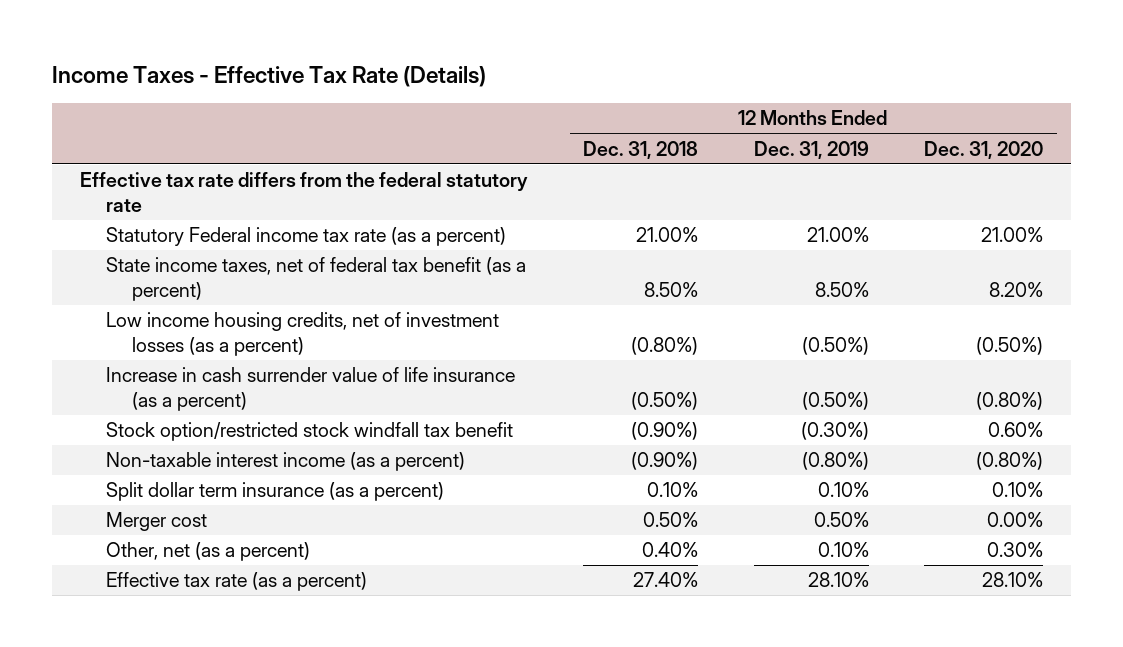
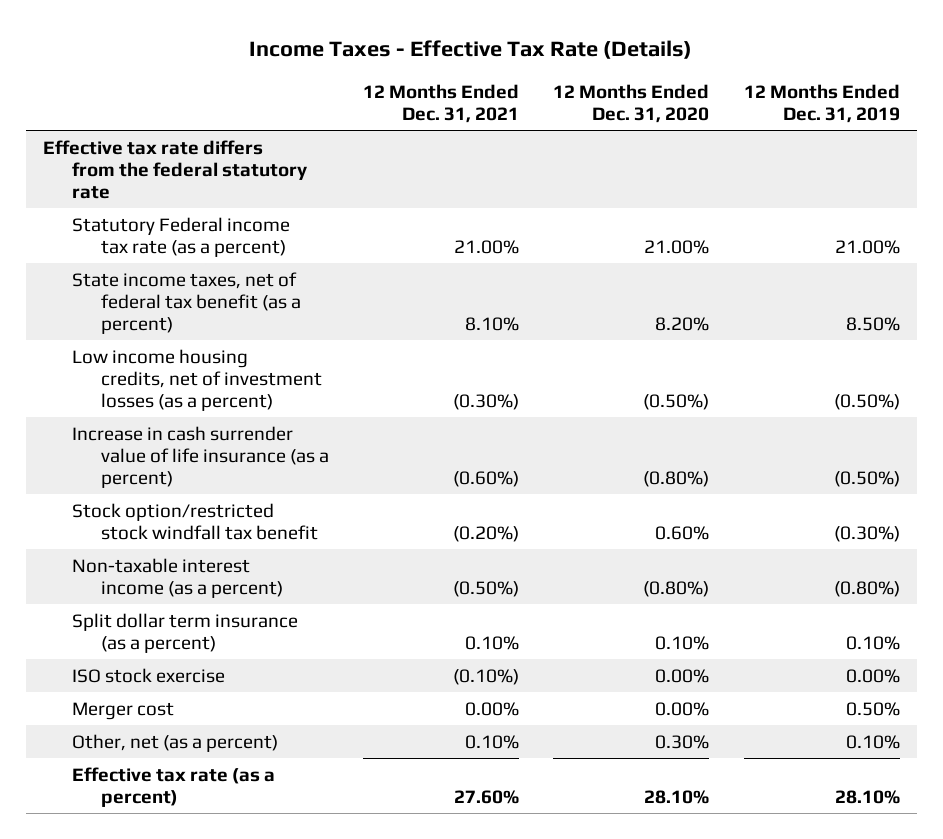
- | 12 Months Ended Dec. 31, 2018 | 12 Months Ended Dec. 31, 2019 | 12 Months Ended Dec. 31, 2020
+ | 12 Months Ended Dec. 31, 2021 | 12 Months Ended Dec. 31, 2020 | 12 Months Ended Dec. 31, 2019
+ ISO stock exercise | (0.10%) | 0.00% | 0.00%

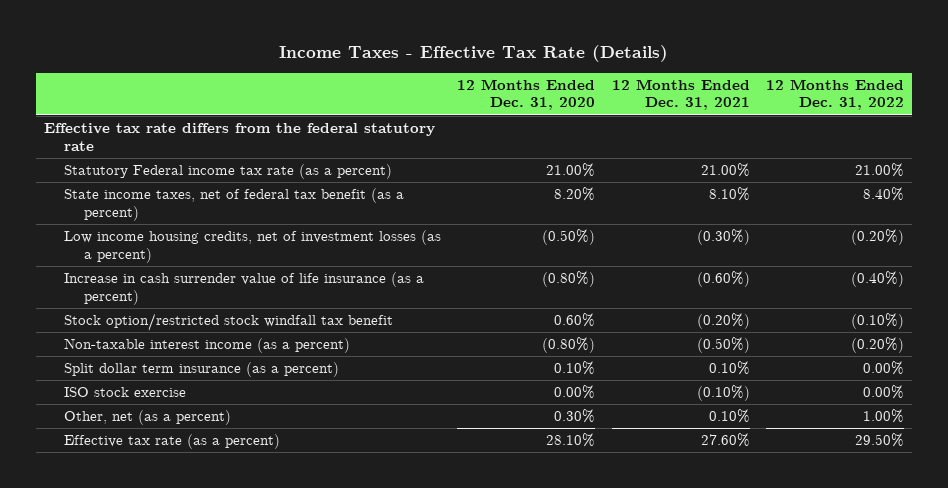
- | 12 Months Ended Dec. 31, 2021 | 12 Months Ended Dec. 31, 2020 | 12 Months Ended Dec. 31, 2019
+ | 12 Months Ended Dec. 31, 2020 | 12 Months Ended Dec. 31, 2021 | 12 Months Ended Dec. 31, 2022
- Merger cost | 0.00% | 0.00% | 0.50%

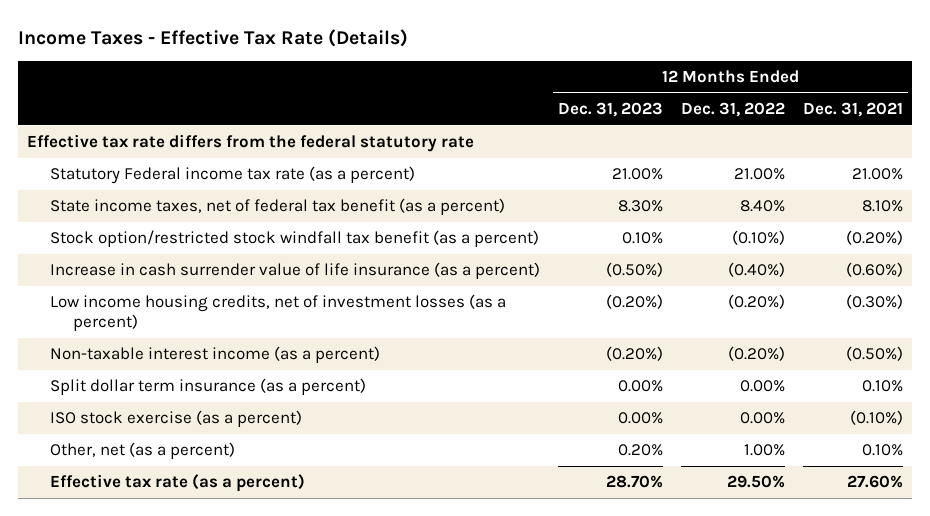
- | 12 Months Ended Dec. 31, 2020 | 12 Months Ended Dec. 31, 2021 | 12 Months Ended Dec. 31, 2022
+ | 12 Months Ended Dec. 31, 2023 | 12 Months Ended Dec. 31, 2022 | 12 Months Ended Dec. 31, 2021
+ Stock option/restricted stock windfall tax benefit (as a percent) | 0.10% | (0.10%) | (0.20%)
- Stock option/restricted stock windfall tax benefit | 0.60% | (0.20%) | (0.10%)
moved down: Low income housing credits, net of investment losses (as a percent) | (0.20%) | (0.20%) | (0.30%)
- ISO stock exercise | 0.00% | (0.10%) | 0.00%
+ ISO stock exercise (as a percent) | 0.00% | 0.00% | (0.10%)

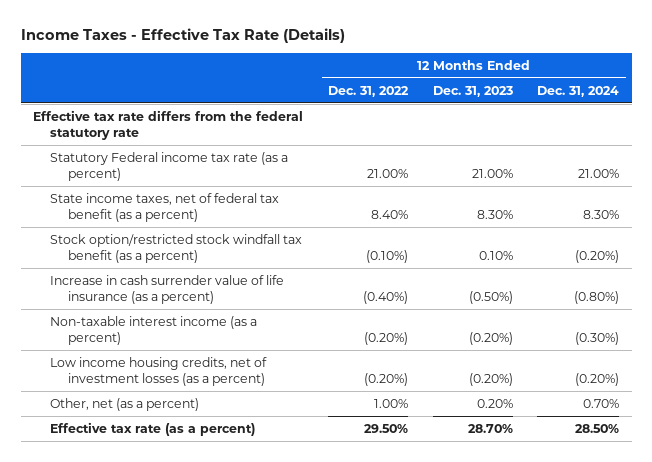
- | 12 Months Ended Dec. 31, 2023 | 12 Months Ended Dec. 31, 2022 | 12 Months Ended Dec. 31, 2021
+ | 12 Months Ended Dec. 31, 2022 | 12 Months Ended Dec. 31, 2023 | 12 Months Ended Dec. 31, 2024
- Split dollar term insurance (as a percent) | 0.00% | 0.00% | 0.10%
- ISO stock exercise (as a percent) | 0.00% | 0.00% | (0.10%)
moved down: Low income housing credits, net of investment losses (as a percent) | (0.20%) | (0.20%) | (0.20%)

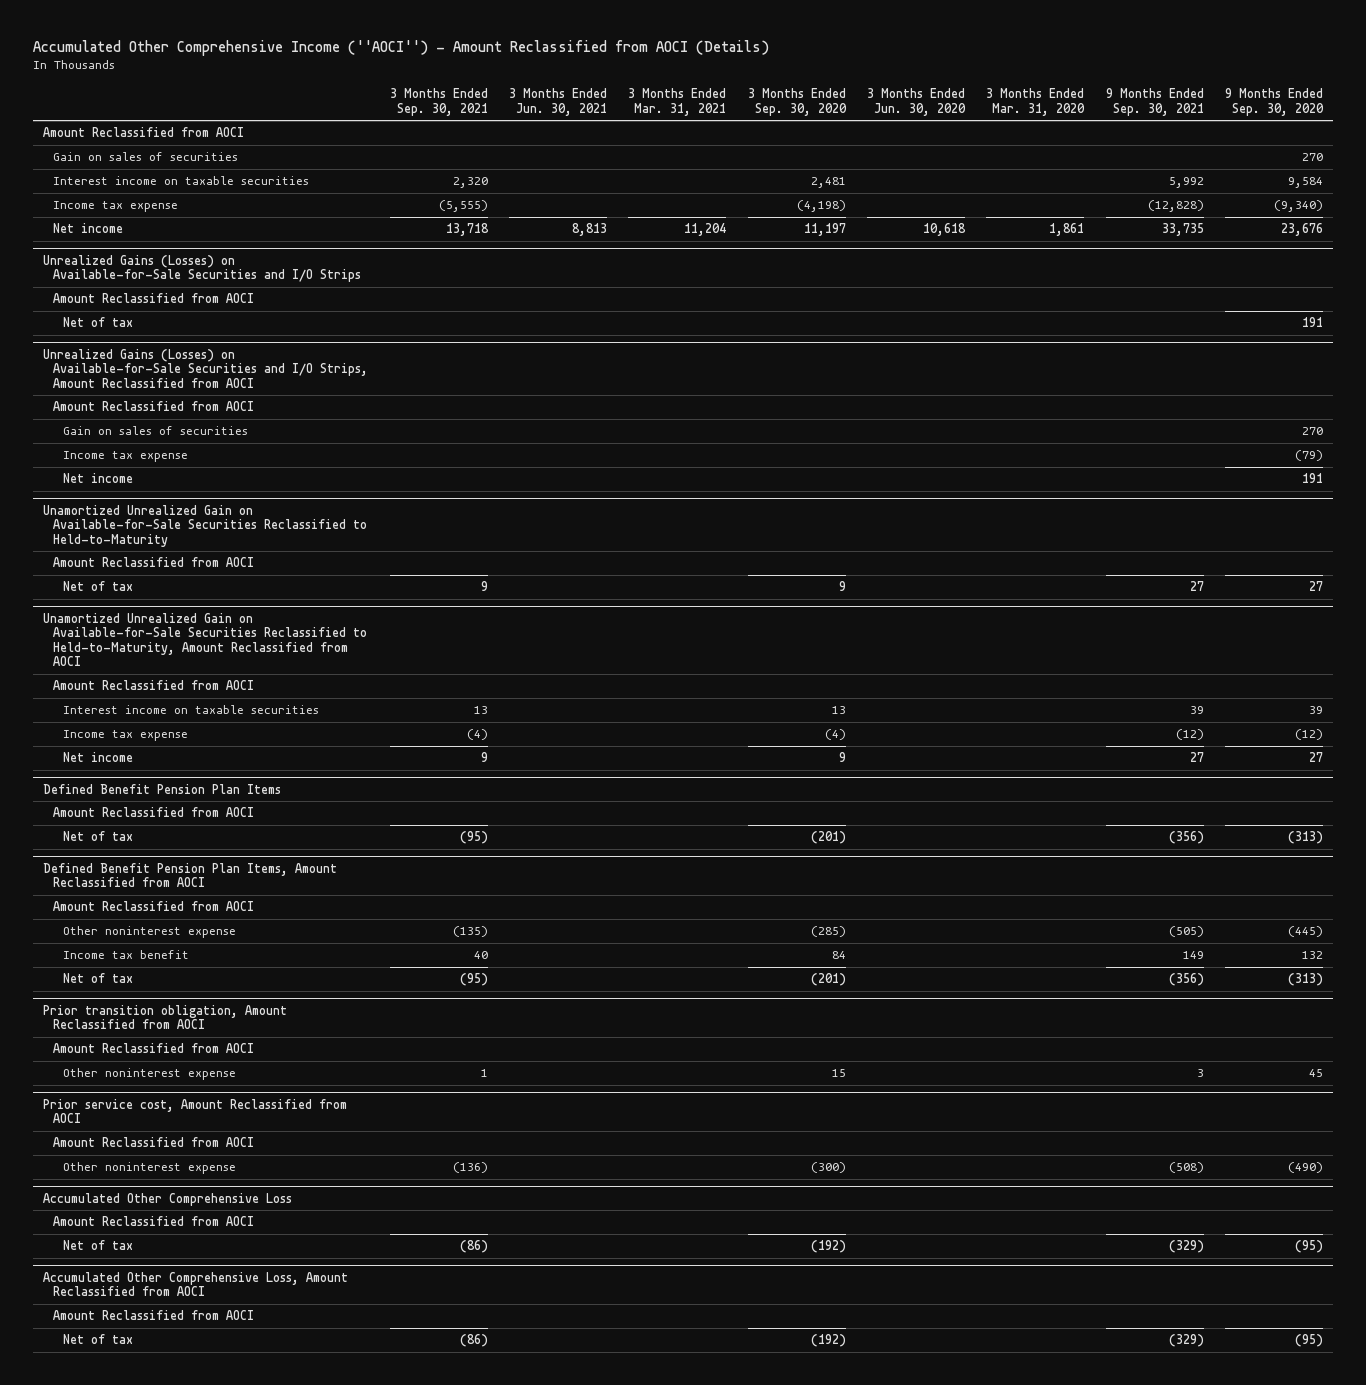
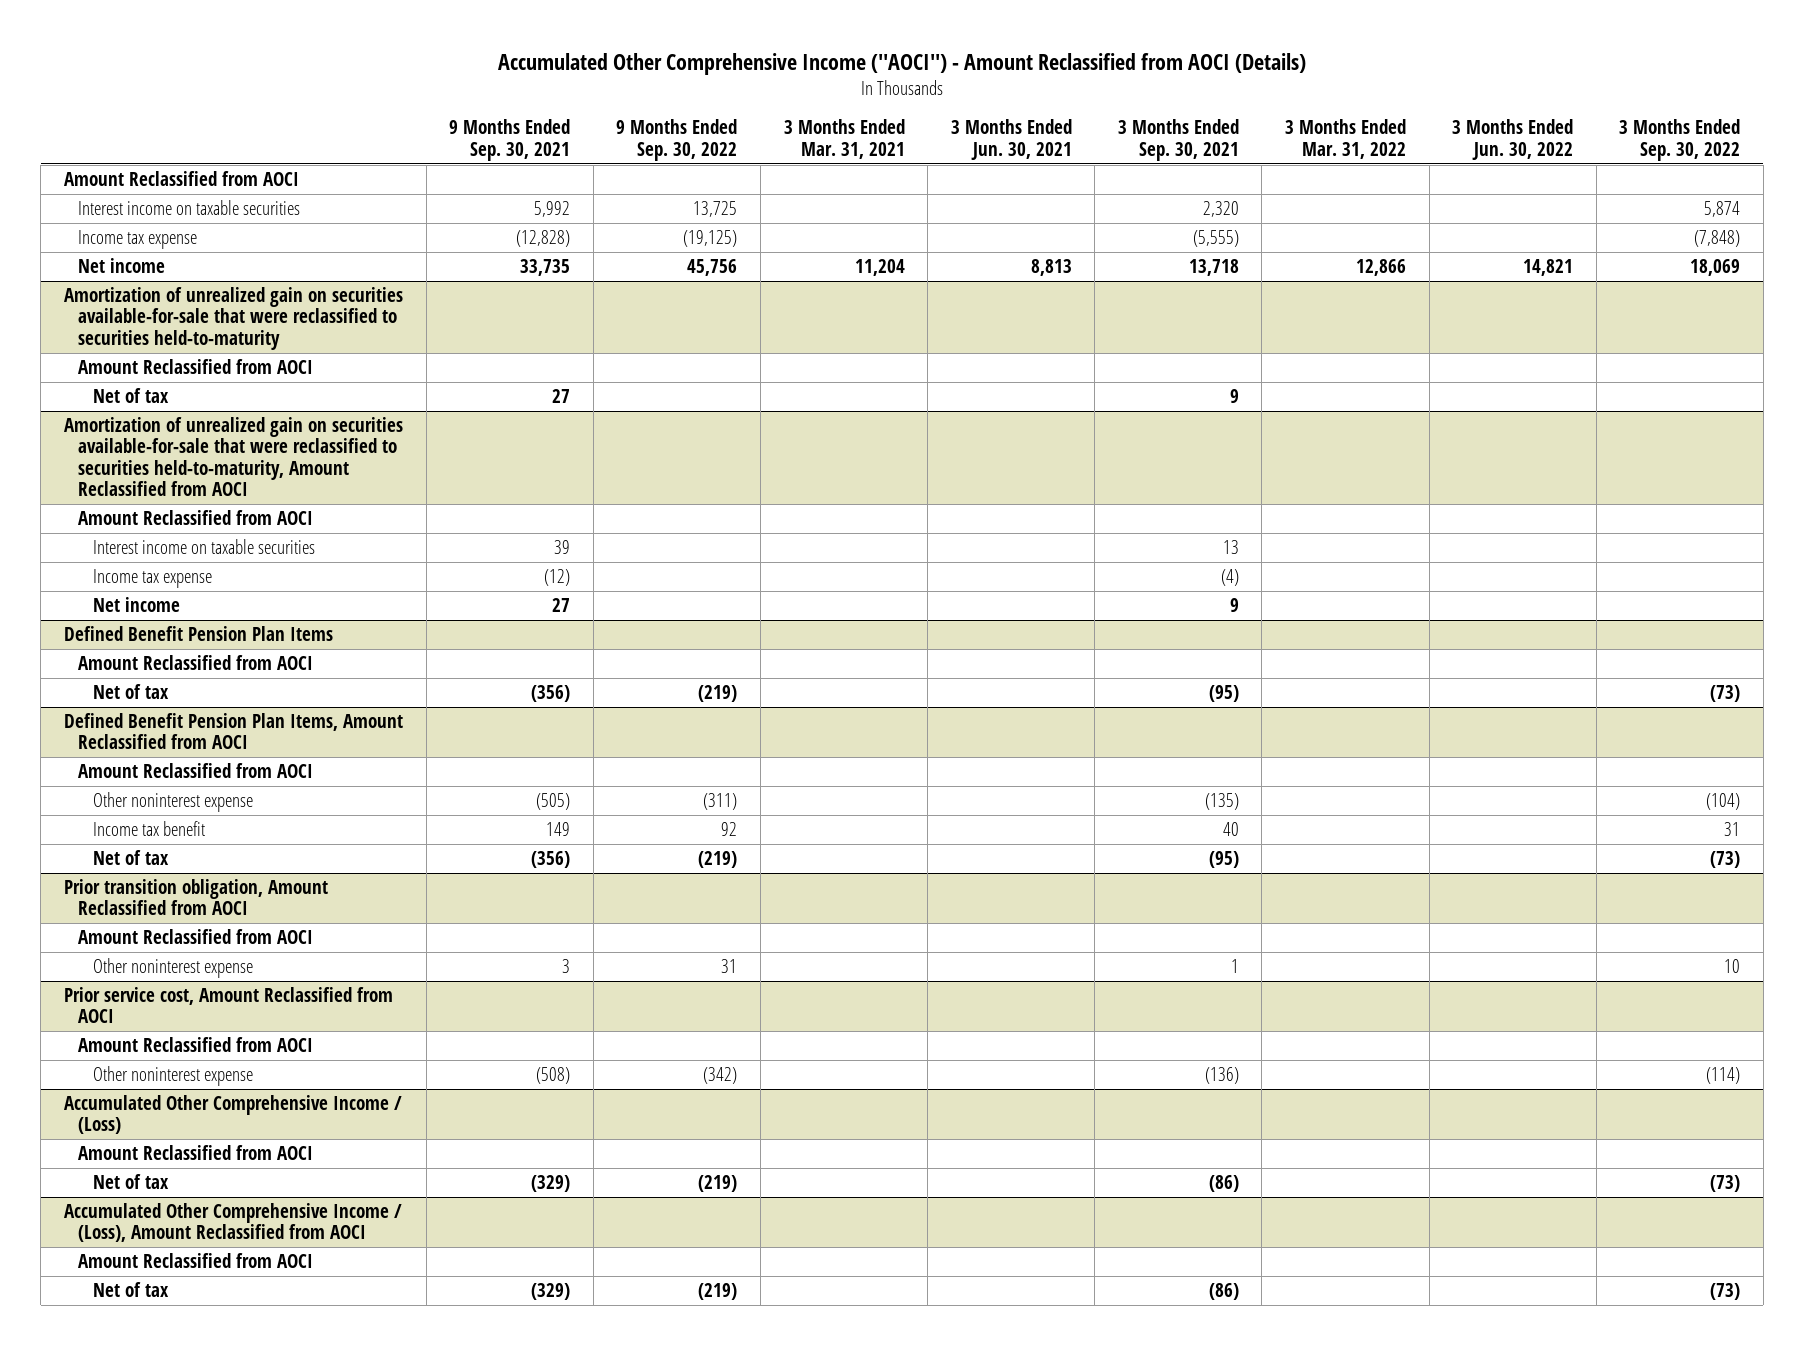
- | 3 Months Ended Sep. 30, 2021 | 3 Months Ended Jun. 30, 2021 | 3 Months Ended Mar. 31, 2021 | 3 Months Ended Sep. 30, 2020 | 3 Months Ended Jun. 30, 2020 | 3 Months Ended Mar. 31, 2020 | 9 Months Ended Sep. 30, 2021 | 9 Months Ended Sep. 30, 2020
+ | 9 Months Ended Sep. 30, 2021 | 9 Months Ended Sep. 30, 2022 | 3 Months Ended Mar. 31, 2021 | 3 Months Ended Jun. 30, 2021 | 3 Months Ended Sep. 30, 2021 | 3 Months Ended Mar. 31, 2022 | 3 Months Ended Jun. 30, 2022 | 3 Months Ended Sep. 30, 2022
- Gain on sales of securities | | | | | | | | 270
- Unrealized Gains (Losses) on Available-for-Sale Securities and I/O Strips
- Amount Reclassified from AOCI
- Net of tax | | | | | | | | 191
- Unrealized Gains (Losses) on Available-for-Sale Securities and I/O Strips, Amount Reclassified from AOCI
- Amount Reclassified from AOCI
- Gain on sales of securities | | | | | | | | 270
- Income tax expense | | | | | | | | (79)
- Net income | | | | | | | | 191
- Unamortized Unrealized Gain on Available-for-Sale Securities Reclassified to Held-to-Maturity
+ Amortization of unrealized gain on securities available-for-sale that were reclassified to securities held-to-maturity
- Unamortized Unrealized Gain on Available-for-Sale Securities Reclassified to Held-to-Maturity, Amount Reclassified from AOCI
+ Amortization of unrealized gain on securities available-for-sale that were reclassified to securities held-to-maturity, Amount Reclassified from AOCI
- Accumulated Other Comprehensive Loss
+ Accumulated Other Comprehensive Income / (Loss)
- Accumulated Other Comprehensive Loss, Amount Reclassified from AOCI
+ Accumulated Other Comprehensive Income / (Loss), Amount Reclassified from AOCI

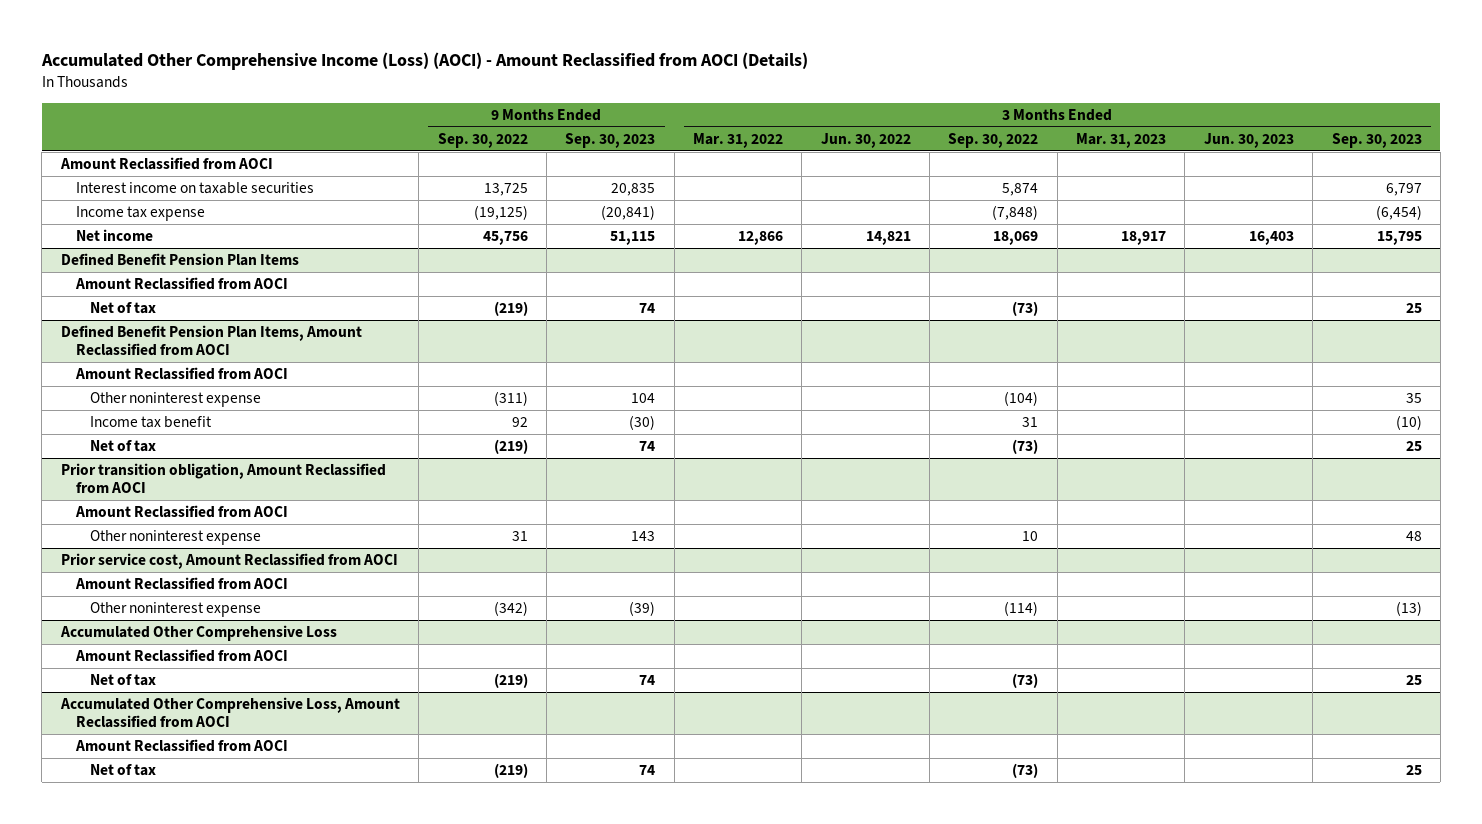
- Accumulated Other Comprehensive Income (''AOCI'') - Amount Reclassified from AOCI (Details)
+ Accumulated Other Comprehensive Income (Loss) (AOCI) - Amount Reclassified from AOCI (Details)
- | 9 Months Ended Sep. 30, 2021 | 9 Months Ended Sep. 30, 2022 | 3 Months Ended Mar. 31, 2021 | 3 Months Ended Jun. 30, 2021 | 3 Months Ended Sep. 30, 2021 | 3 Months Ended Mar. 31, 2022 | 3 Months Ended Jun. 30, 2022 | 3 Months Ended Sep. 30, 2022
+ | 9 Months Ended Sep. 30, 2022 | 9 Months Ended Sep. 30, 2023 | 3 Months Ended Mar. 31, 2022 | 3 Months Ended Jun. 30, 2022 | 3 Months Ended Sep. 30, 2022 | 3 Months Ended Mar. 31, 2023 | 3 Months Ended Jun. 30, 2023 | 3 Months Ended Sep. 30, 2023
- Amortization of unrealized gain on securities available-for-sale that were reclassified to securities held-to-maturity
- Amount Reclassified from AOCI
- Net of tax | 27 | | | | 9 | | |
- Amortization of unrealized gain on securities available-for-sale that were reclassified to securities held-to-maturity, Amount Reclassified from AOCI
- Amount Reclassified from AOCI
- Interest income on taxable securities | 39 | | | | 13 | | |
- Income tax expense | (12) | | | | (4) | | |
- Net income | 27 | | | | 9 | | |
- Accumulated Other Comprehensive Income / (Loss)
+ Accumulated Other Comprehensive Loss
- Accumulated Other Comprehensive Income / (Loss), Amount Reclassified from AOCI
+ Accumulated Other Comprehensive Loss, Amount Reclassified from AOCI

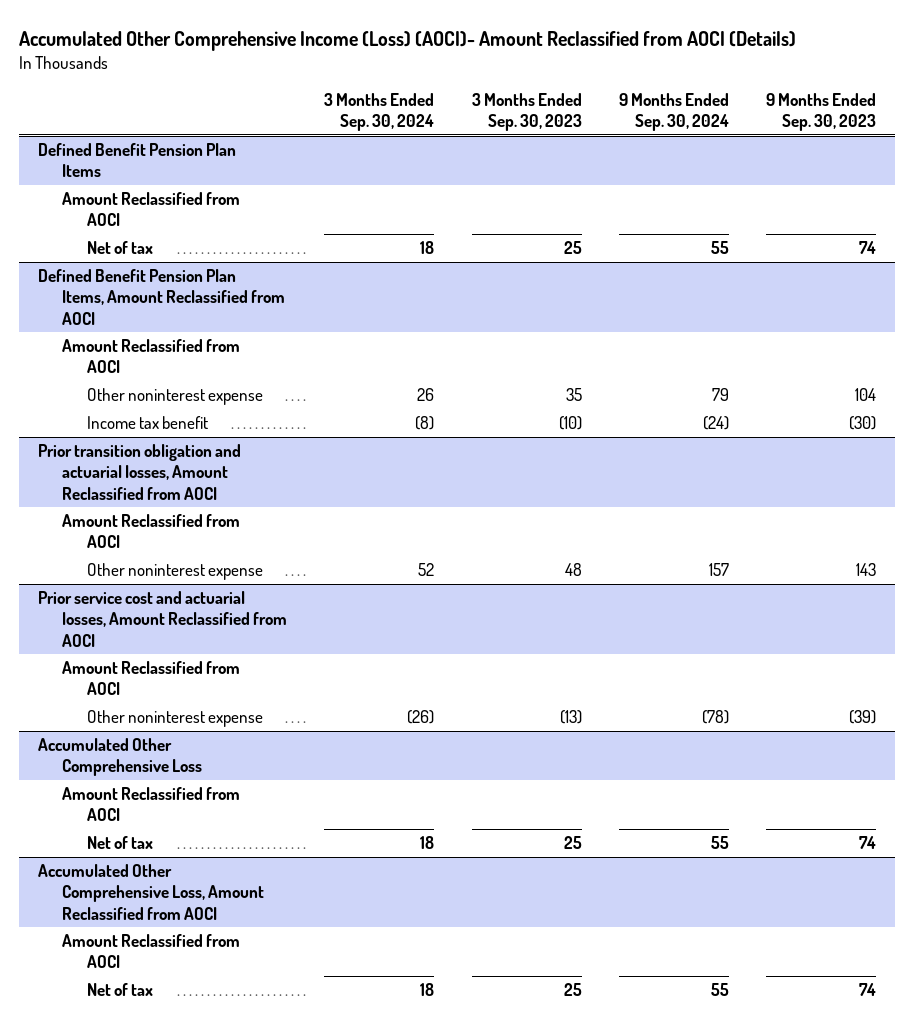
- Accumulated Other Comprehensive Income (Loss) (AOCI) - Amount Reclassified from AOCI (Details)
+ Accumulated Other Comprehensive Income (Loss) (AOCI)- Amount Reclassified from AOCI (Details)
- | 9 Months Ended Sep. 30, 2022 | 9 Months Ended Sep. 30, 2023 | 3 Months Ended Mar. 31, 2022 | 3 Months Ended Jun. 30, 2022 | 3 Months Ended Sep. 30, 2022 | 3 Months Ended Mar. 31, 2023 | 3 Months Ended Jun. 30, 2023 | 3 Months Ended Sep. 30, 2023
+ | 3 Months Ended Sep. 30, 2024 | 3 Months Ended Sep. 30, 2023 | 9 Months Ended Sep. 30, 2024 | 9 Months Ended Sep. 30, 2023
- Amount Reclassified from AOCI
- Interest income on taxable securities | 13,725 | 20,835 | | | 5,874 | | | 6,797
- Income tax expense | (19,125) | (20,841) | | | (7,848) | | | (6,454)
- Net income | 45,756 | 51,115 | 12,866 | 14,821 | 18,069 | 18,917 | 16,403 | 15,795
@ Defined Benefit Pension Plan Items, Amount Reclassified from AOCI
- Net of tax | (219) | 74 | | | (73) | | | 25
- Prior transition obligation, Amount Reclassified from AOCI
+ Prior transition obligation and actuarial losses, Amount Reclassified from AOCI
- Prior service cost, Amount Reclassified from AOCI
+ Prior service cost and actuarial losses, Amount Reclassified from AOCI

